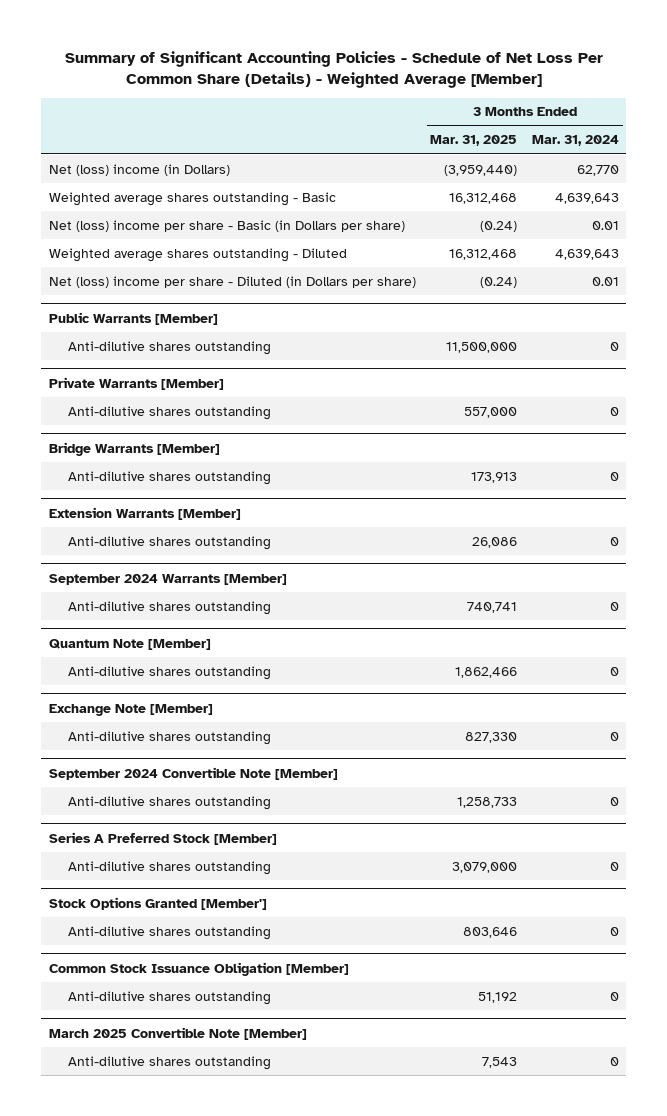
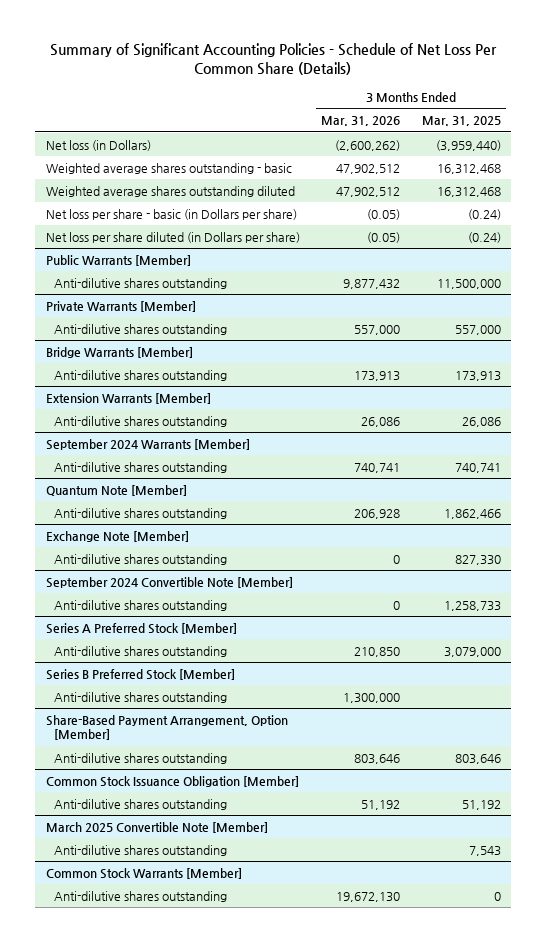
- Summary of Significant Accounting Policies - Schedule of Net Loss Per Common Share (Details) - Weighted Average [Member]
+ Summary of Significant Accounting Policies - Schedule of Net Loss Per Common Share (Details)
- | 3 Months Ended Mar. 31, 2025 | 3 Months Ended Mar. 31, 2024
+ | 3 Months Ended Mar. 31, 2026 | 3 Months Ended Mar. 31, 2025
- Net (loss) income (in Dollars) | (3,959,440) | 62,770
- Weighted average shares outstanding - Basic | 16,312,468 | 4,639,643
- Net (loss) income per share - Basic (in Dollars per share) | (0.24) | 0.01
- Weighted average shares outstanding - Diluted | 16,312,468 | 4,639,643
- Net (loss) income per share - Diluted (in Dollars per share) | (0.24) | 0.01
+ Net loss (in Dollars) | (2,600,262) | (3,959,440)
+ Weighted average shares outstanding - basic | 47,902,512 | 16,312,468
+ Weighted average shares outstanding diluted | 47,902,512 | 16,312,468
+ Net loss per share - basic (in Dollars per share) | (0.05) | (0.24)
+ Net loss per share diluted (in Dollars per share) | (0.05) | (0.24)
- Stock Options Granted [Member']
+ Series B Preferred Stock [Member]
+ Anti-dilutive shares outstanding | 1,300,000 |
+ Share-Based Payment Arrangement, Option [Member]
+ Common Stock Warrants [Member]
+ Anti-dilutive shares outstanding | 19,672,130 | 0

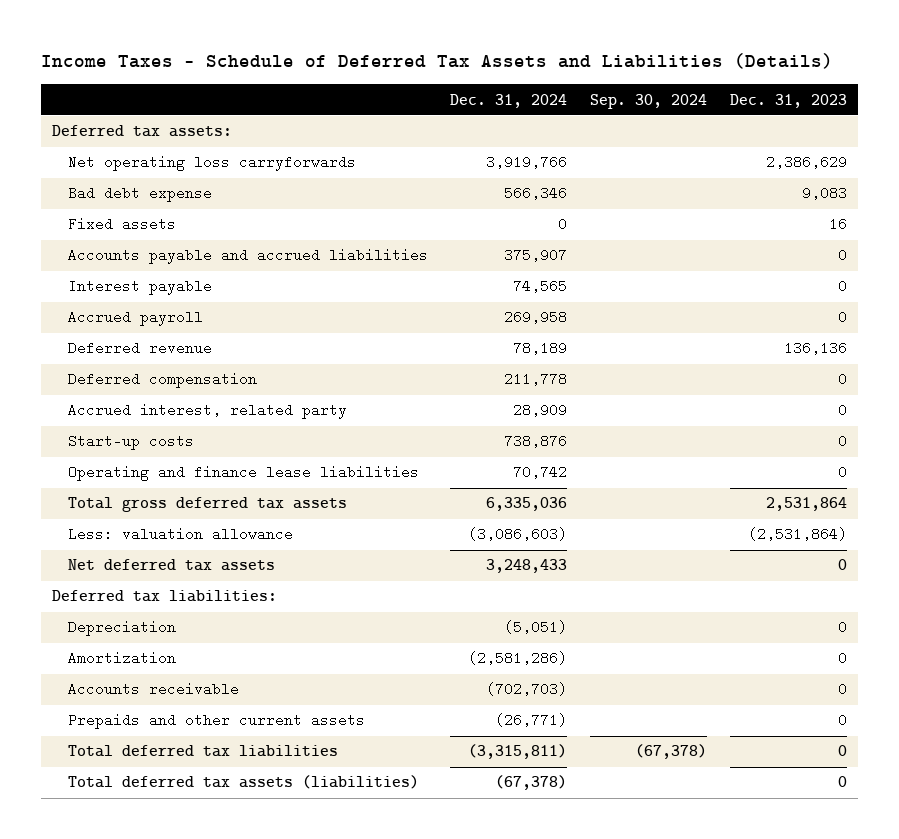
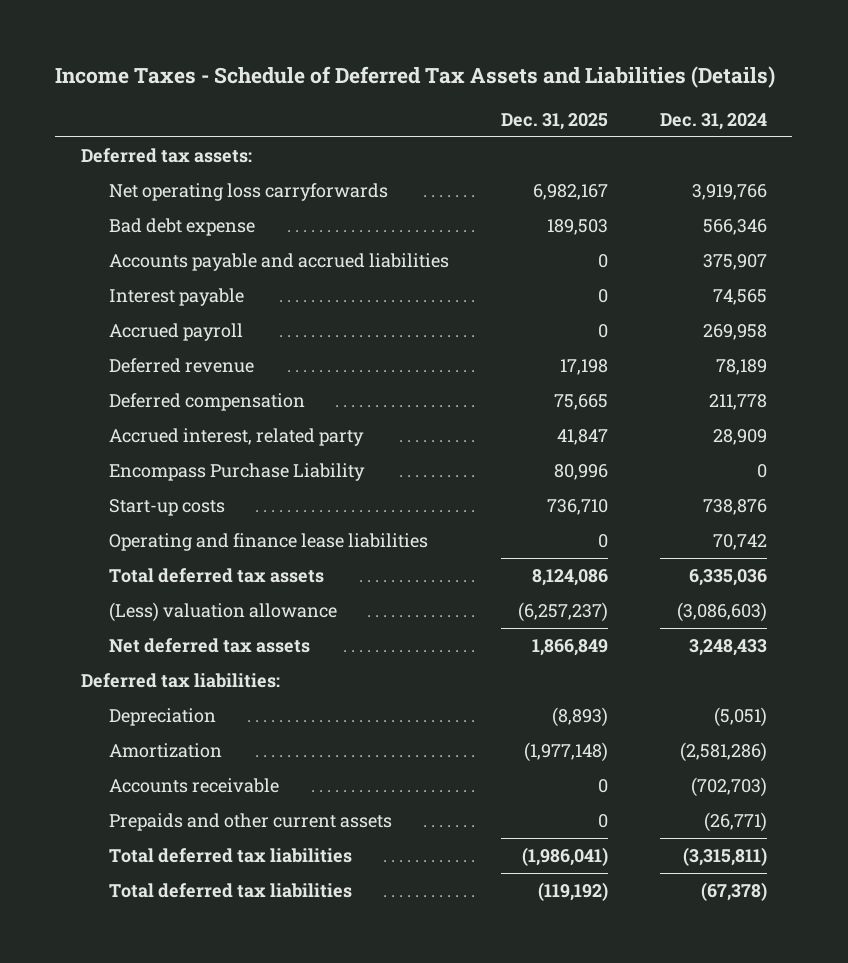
- | Dec. 31, 2024 | Sep. 30, 2024 | Dec. 31, 2023
+ | Dec. 31, 2025 | Dec. 31, 2024
- Fixed assets | 0 | | 16
+ Encompass Purchase Liability | 80,996 | 0
- Total gross deferred tax assets | 6,335,036 | | 2,531,864
- Less: valuation allowance | (3,086,603) | | (2,531,864)
+ Total deferred tax assets | 8,124,086 | 6,335,036
+ (Less) valuation allowance | (6,257,237) | (3,086,603)
- Total deferred tax assets (liabilities) | (67,378) | | 0
+ Total deferred tax liabilities | (119,192) | (67,378)

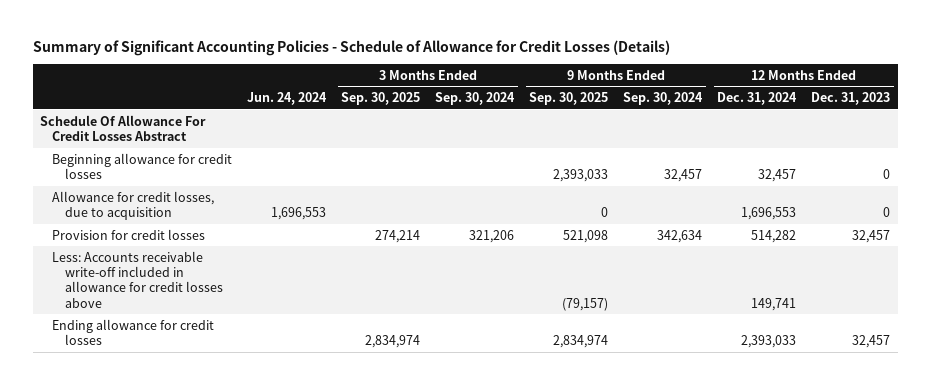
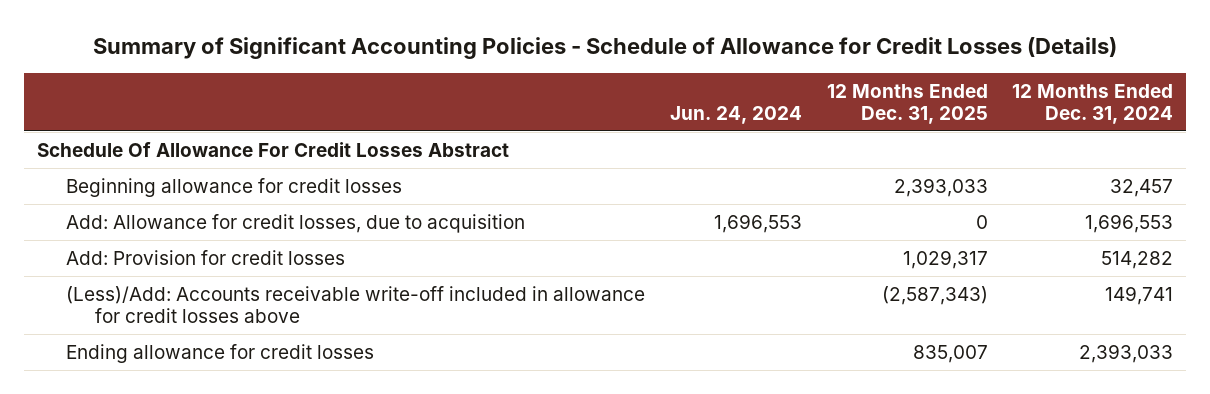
- | Jun. 24, 2024 | 3 Months Ended Sep. 30, 2025 | 3 Months Ended Sep. 30, 2024 | 9 Months Ended Sep. 30, 2025 | 9 Months Ended Sep. 30, 2024 | 12 Months Ended Dec. 31, 2024 | 12 Months Ended Dec. 31, 2023
+ | Jun. 24, 2024 | 12 Months Ended Dec. 31, 2025 | 12 Months Ended Dec. 31, 2024
- Allowance for credit losses, due to acquisition | 1,696,553 | | | 0 | | 1,696,553 | 0
- Provision for credit losses | | 274,214 | 321,206 | 521,098 | 342,634 | 514,282 | 32,457
- Less: Accounts receivable write-off included in allowance for credit losses above | | | | (79,157) | | 149,741 |
+ Add: Allowance for credit losses, due to acquisition | 1,696,553 | 0 | 1,696,553
+ Add: Provision for credit losses | | 1,029,317 | 514,282
+ (Less)/Add: Accounts receivable write-off included in allowance for credit losses above | | (2,587,343) | 149,741

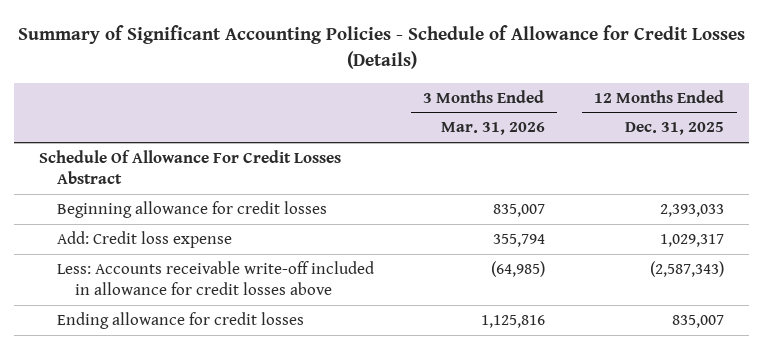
- | Jun. 24, 2024 | 12 Months Ended Dec. 31, 2025 | 12 Months Ended Dec. 31, 2024
+ | 3 Months Ended Mar. 31, 2026 | 12 Months Ended Dec. 31, 2025
- Add: Allowance for credit losses, due to acquisition | 1,696,553 | 0 | 1,696,553
- Add: Provision for credit losses | | 1,029,317 | 514,282
- (Less)/Add: Accounts receivable write-off included in allowance for credit losses above | | (2,587,343) | 149,741
+ Add: Credit loss expense | 355,794 | 1,029,317
+ Less: Accounts receivable write-off included in allowance for credit losses above | (64,985) | (2,587,343)

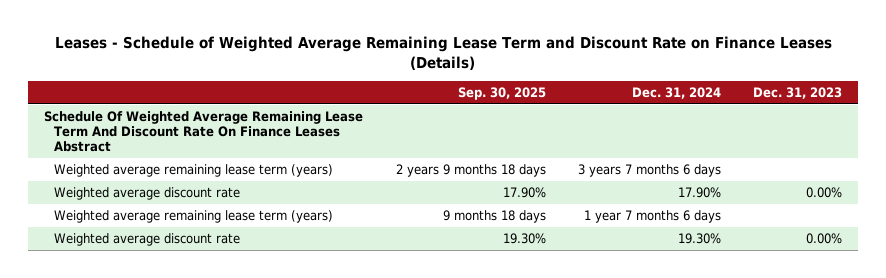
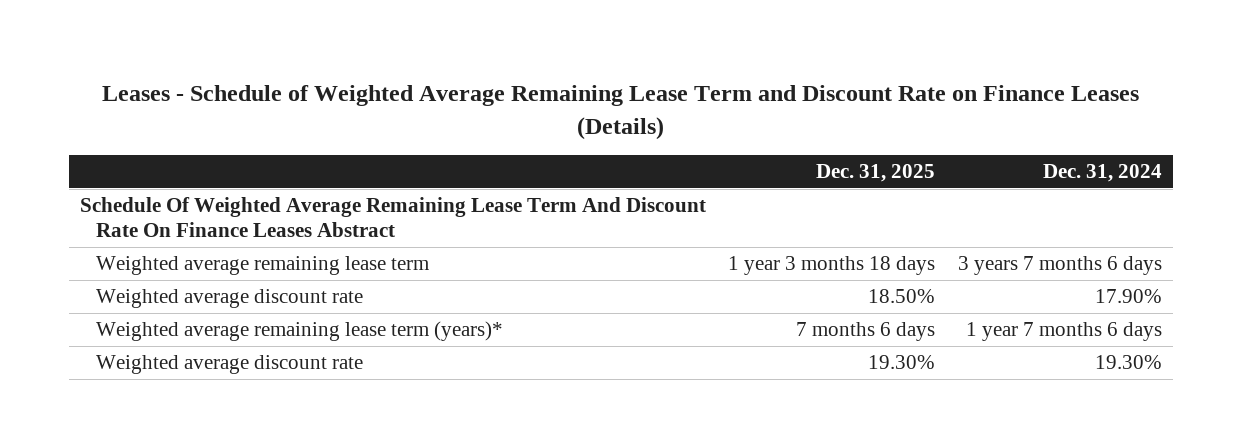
- | Sep. 30, 2025 | Dec. 31, 2024 | Dec. 31, 2023
+ | Dec. 31, 2025 | Dec. 31, 2024
- Weighted average remaining lease term (years) | 2 years 9 months 18 days | 3 years 7 months 6 days |
+ Weighted average remaining lease term | 1 year 3 months 18 days | 3 years 7 months 6 days
- Weighted average remaining lease term (years) | 9 months 18 days | 1 year 7 months 6 days |
+ Weighted average remaining lease term (years)* | 7 months 6 days | 1 year 7 months 6 days

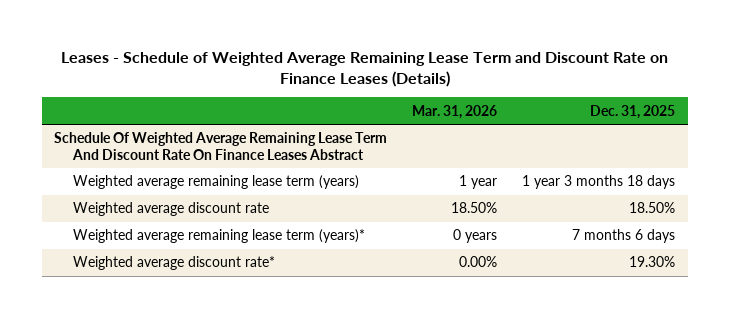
- | Dec. 31, 2025 | Dec. 31, 2024
+ | Mar. 31, 2026 | Dec. 31, 2025
- Weighted average remaining lease term | 1 year 3 months 18 days | 3 years 7 months 6 days
+ Weighted average remaining lease term (years) | 1 year | 1 year 3 months 18 days
- Weighted average discount rate | 19.30% | 19.30%
+ Weighted average discount rate* | 0.00% | 19.30%

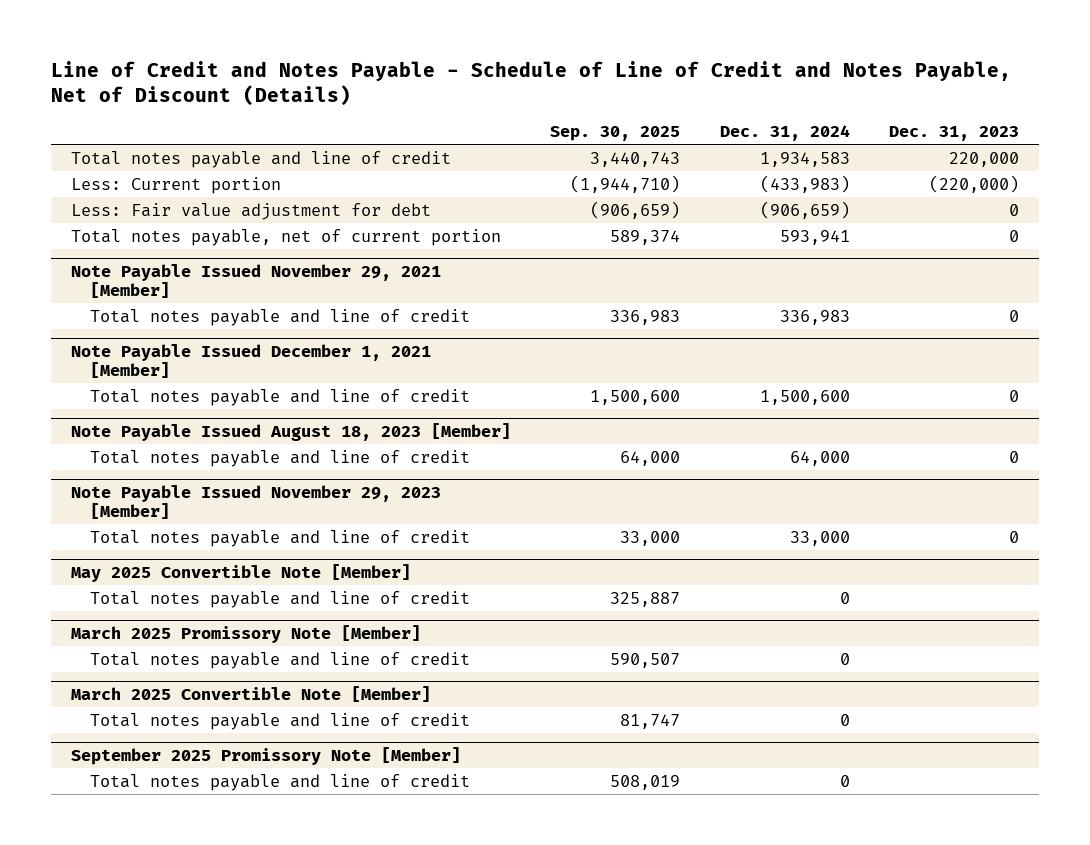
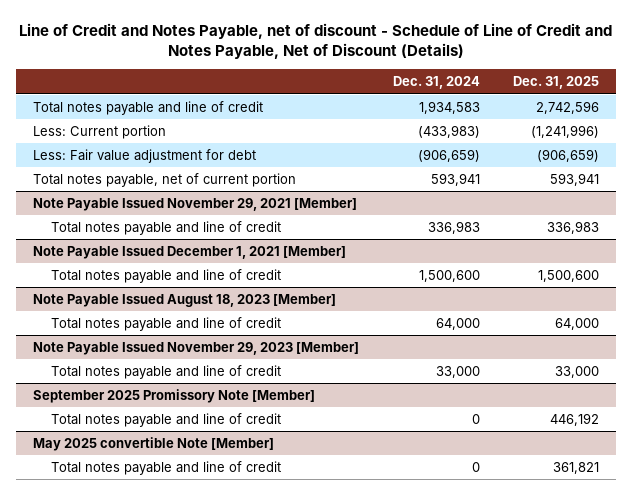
- Line of Credit and Notes Payable - Schedule of Line of Credit and Notes Payable, Net of Discount (Details)
+ Line of Credit and Notes Payable, net of discount - Schedule of Line of Credit and Notes Payable, Net of Discount (Details)
- | Sep. 30, 2025 | Dec. 31, 2024 | Dec. 31, 2023
+ | Dec. 31, 2024 | Dec. 31, 2025
- May 2025 Convertible Note [Member]
- Total notes payable and line of credit | 325,887 | 0 |
- March 2025 Promissory Note [Member]
- Total notes payable and line of credit | 590,507 | 0 |
- March 2025 Convertible Note [Member]
- Total notes payable and line of credit | 81,747 | 0 |
+ May 2025 convertible Note [Member]
+ Total notes payable and line of credit | 0 | 361,821

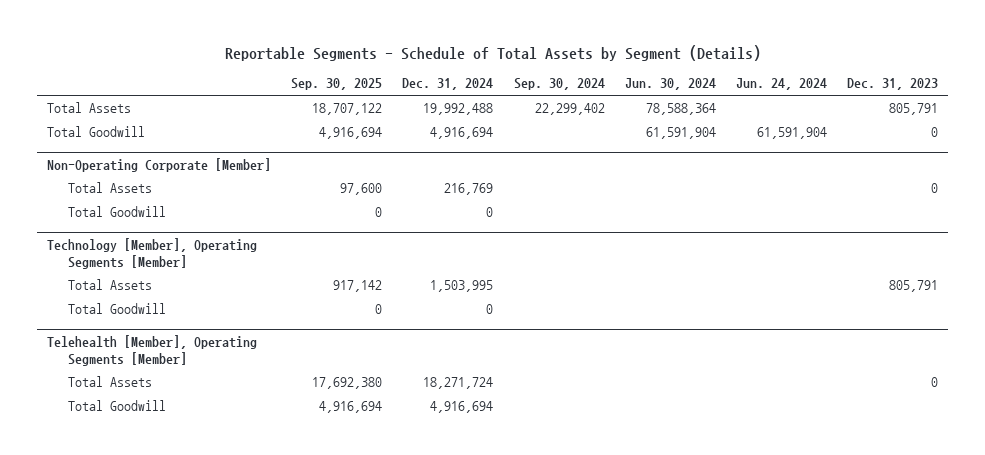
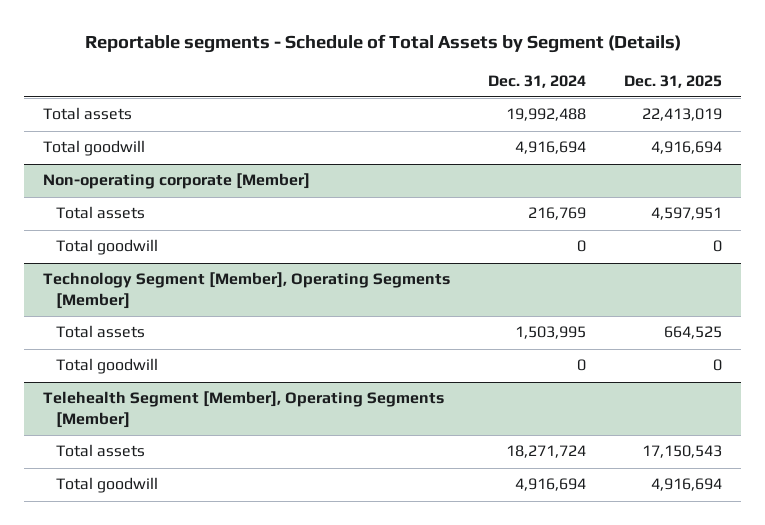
- Reportable Segments - Schedule of Total Assets by Segment (Details)
+ Reportable segments - Schedule of Total Assets by Segment (Details)
- | Sep. 30, 2025 | Dec. 31, 2024 | Sep. 30, 2024 | Jun. 30, 2024 | Jun. 24, 2024 | Dec. 31, 2023
+ | Dec. 31, 2024 | Dec. 31, 2025
- Total Assets | 18,707,122 | 19,992,488 | 22,299,402 | 78,588,364 | | 805,791
- Total Goodwill | 4,916,694 | 4,916,694 | | 61,591,904 | 61,591,904 | 0
- Non-Operating Corporate [Member]
- Total Assets | 97,600 | 216,769 | | | | 0
- Total Goodwill | 0 | 0 | | | |
- Technology [Member], Operating Segments [Member]
- Total Assets | 917,142 | 1,503,995 | | | | 805,791
- Total Goodwill | 0 | 0 | | | |
- Telehealth [Member], Operating Segments [Member]
- Total Assets | 17,692,380 | 18,271,724 | | | | 0
- Total Goodwill | 4,916,694 | 4,916,694 | | | |
+ Total assets | 19,992,488 | 22,413,019
+ Total goodwill | 4,916,694 | 4,916,694
+ Non-operating corporate [Member]
+ Total assets | 216,769 | 4,597,951
+ Total goodwill | 0 | 0
+ Technology Segment [Member], Operating Segments [Member]
+ Total assets | 1,503,995 | 664,525
+ Total goodwill | 0 | 0
+ Telehealth Segment [Member], Operating Segments [Member]
+ Total assets | 18,271,724 | 17,150,543
+ Total goodwill | 4,916,694 | 4,916,694

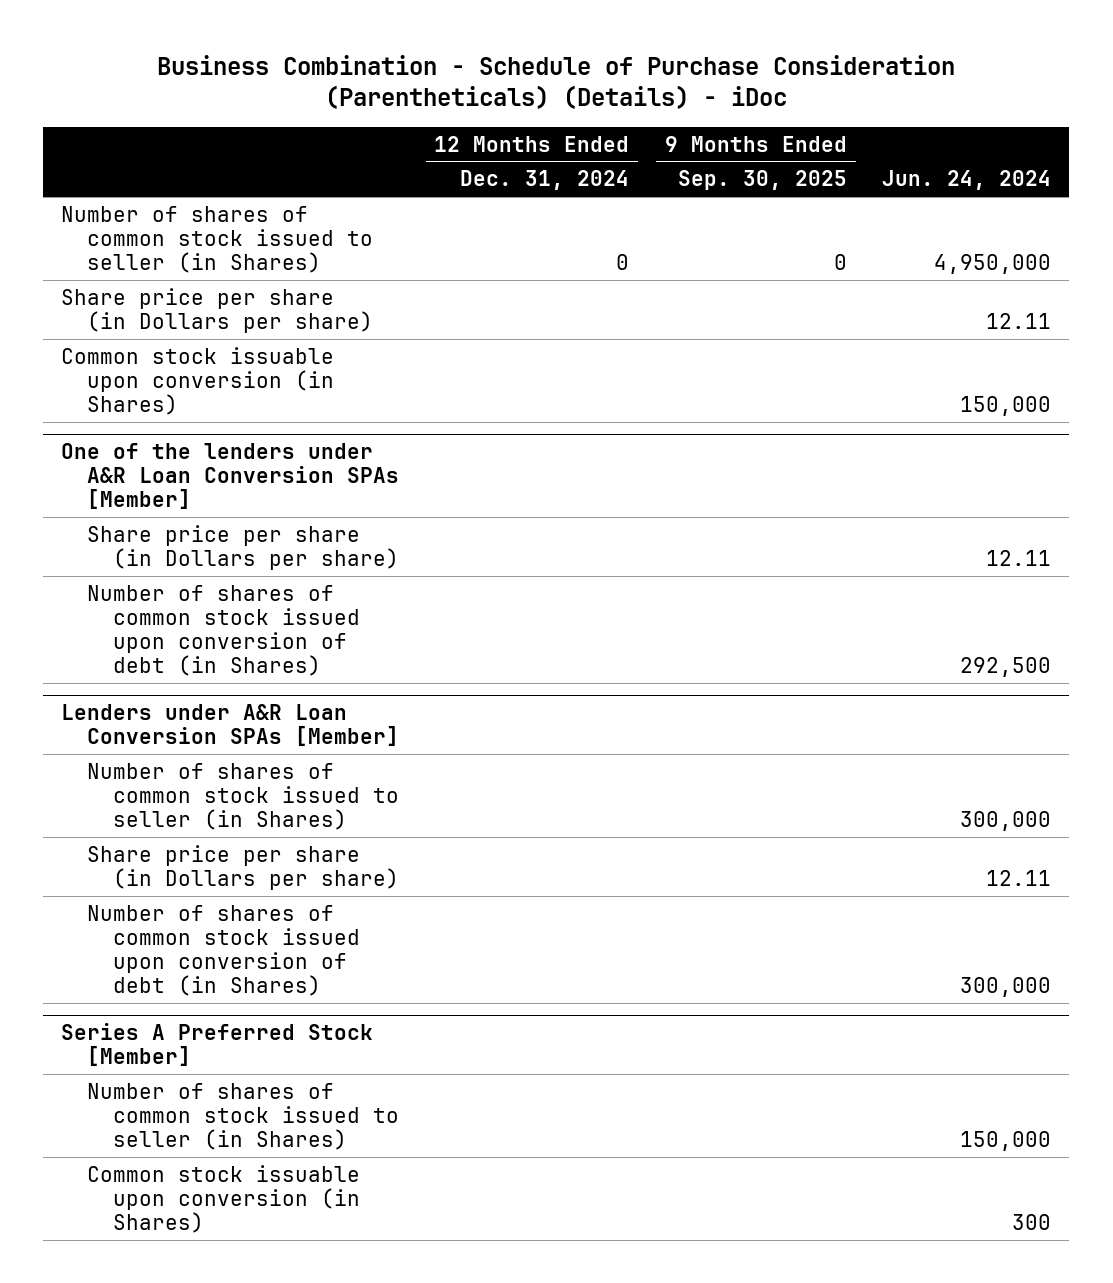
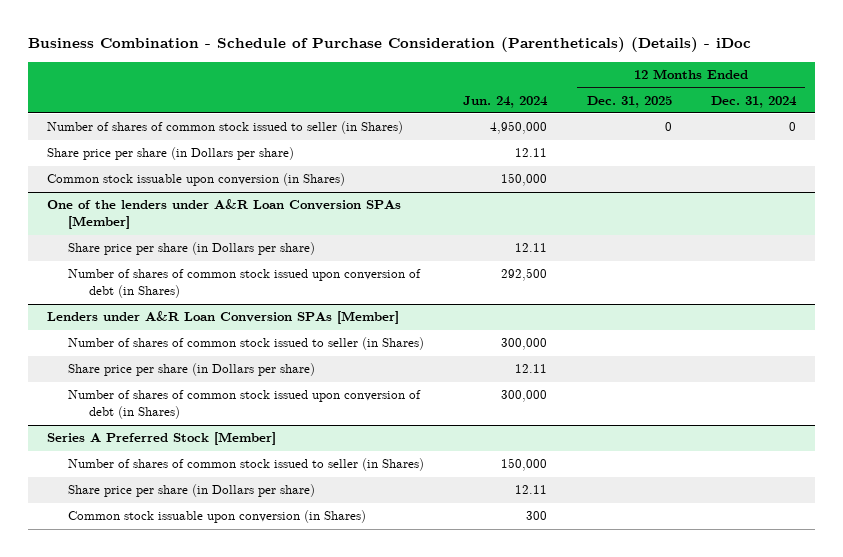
- | 12 Months Ended Dec. 31, 2024 | 9 Months Ended Sep. 30, 2025 | Jun. 24, 2024
+ | Jun. 24, 2024 | 12 Months Ended Dec. 31, 2025 | 12 Months Ended Dec. 31, 2024
@ Series A Preferred Stock [Member]
+ Share price per share (in Dollars per share) | 12.11 | |

